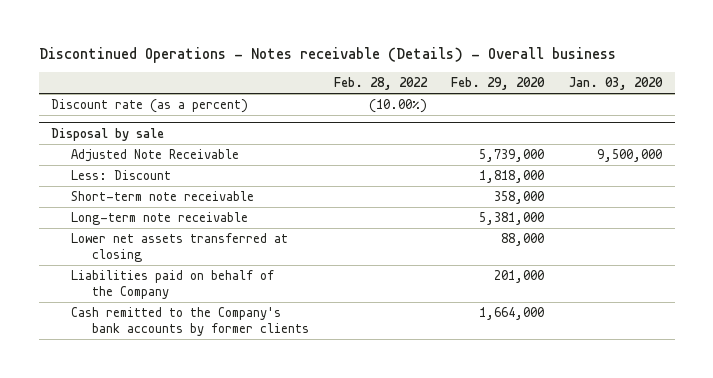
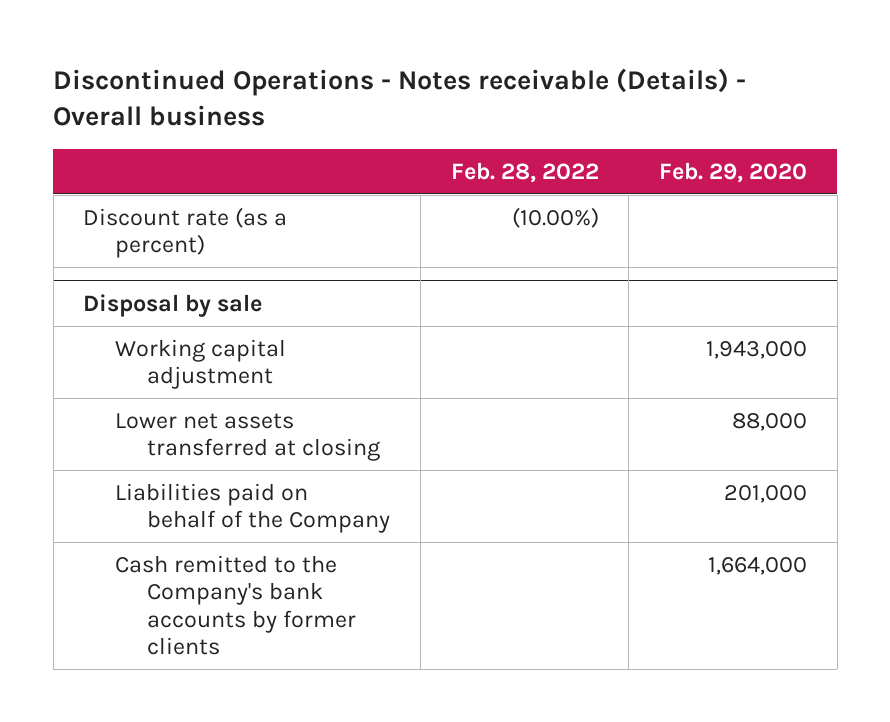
- | Feb. 28, 2022 | Feb. 29, 2020 | Jan. 03, 2020
+ | Feb. 28, 2022 | Feb. 29, 2020
@ Disposal by sale
- Adjusted Note Receivable | | 5,739,000 | 9,500,000
- Less: Discount | | 1,818,000 |
- Short-term note receivable | | 358,000 |
- Long-term note receivable | | 5,381,000 |
+ Working capital adjustment | | 1,943,000

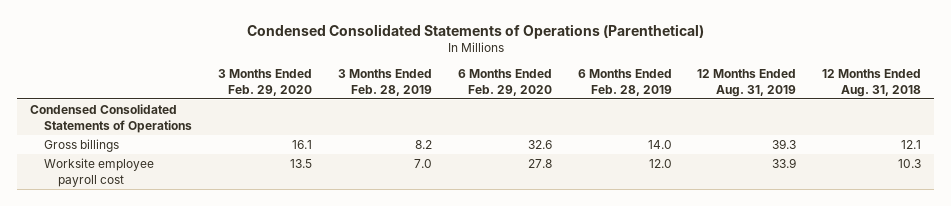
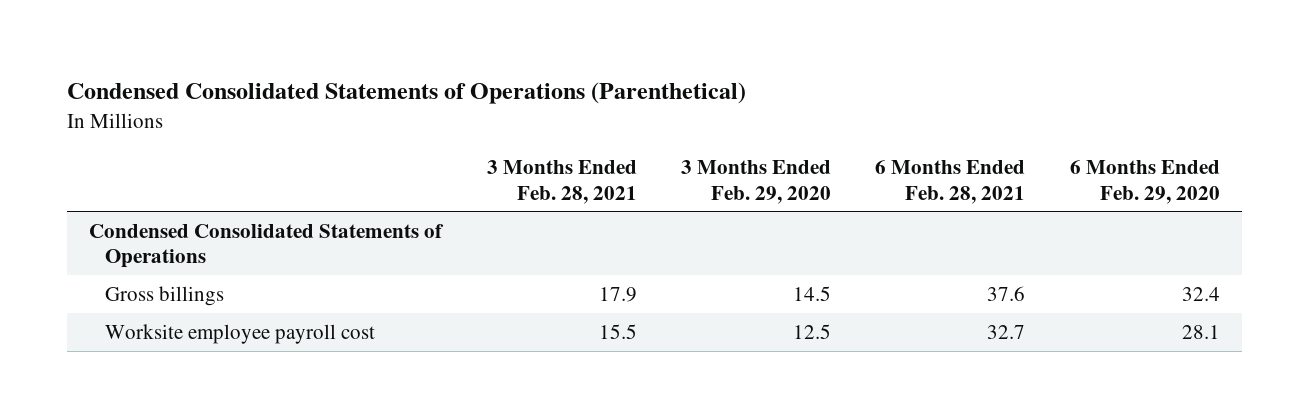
- | 3 Months Ended Feb. 29, 2020 | 3 Months Ended Feb. 28, 2019 | 6 Months Ended Feb. 29, 2020 | 6 Months Ended Feb. 28, 2019 | 12 Months Ended Aug. 31, 2019 | 12 Months Ended Aug. 31, 2018
+ | 3 Months Ended Feb. 28, 2021 | 3 Months Ended Feb. 29, 2020 | 6 Months Ended Feb. 28, 2021 | 6 Months Ended Feb. 29, 2020
- Gross billings | 16.1 | 8.2 | 32.6 | 14.0 | 39.3 | 12.1
- Worksite employee payroll cost | 13.5 | 7.0 | 27.8 | 12.0 | 33.9 | 10.3
+ Gross billings | 17.9 | 14.5 | 37.6 | 32.4
+ Worksite employee payroll cost | 15.5 | 12.5 | 32.7 | 28.1

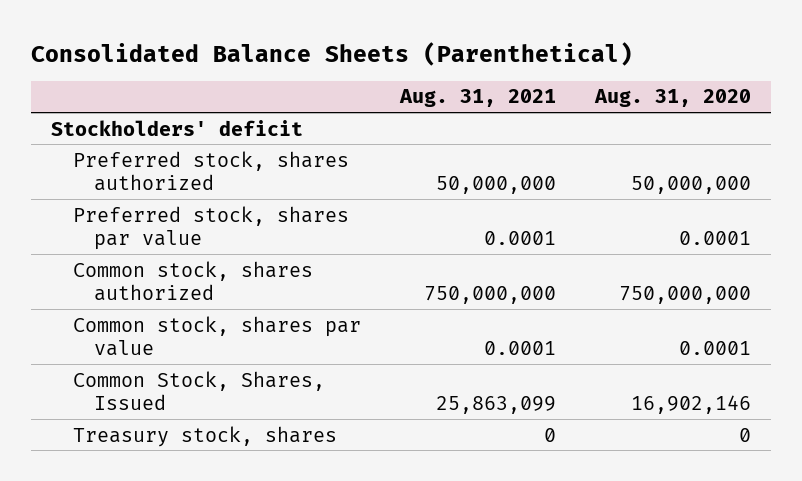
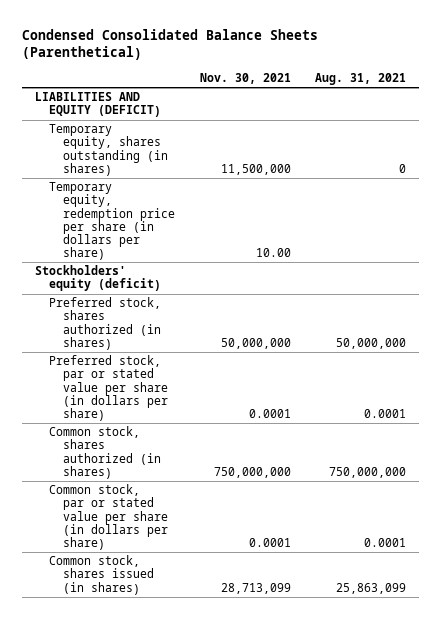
- Consolidated Balance Sheets (Parenthetical)
+ Condensed Consolidated Balance Sheets (Parenthetical)
- | Aug. 31, 2021 | Aug. 31, 2020
+ | Nov. 30, 2021 | Aug. 31, 2021
- Stockholders' deficit
- Preferred stock, shares authorized | 50,000,000 | 50,000,000
- Preferred stock, shares par value | 0.0001 | 0.0001
- Common stock, shares authorized | 750,000,000 | 750,000,000
- Common stock, shares par value | 0.0001 | 0.0001
- Common Stock, Shares, Issued | 25,863,099 | 16,902,146
- Treasury stock, shares | 0 | 0
+ LIABILITIES AND EQUITY (DEFICIT)
+ Temporary equity, shares outstanding (in shares) | 11,500,000 | 0
+ Temporary equity, redemption price per share (in dollars per share) | 10.00 |
+ Stockholders' equity (deficit)
+ Preferred stock, shares authorized (in shares) | 50,000,000 | 50,000,000
+ Preferred stock, par or stated value per share (in dollars per share) | 0.0001 | 0.0001
+ Common stock, shares authorized (in shares) | 750,000,000 | 750,000,000
+ Common stock, par or stated value per share (in dollars per share) | 0.0001 | 0.0001
+ Common stock, shares issued (in shares) | 28,713,099 | 25,863,099

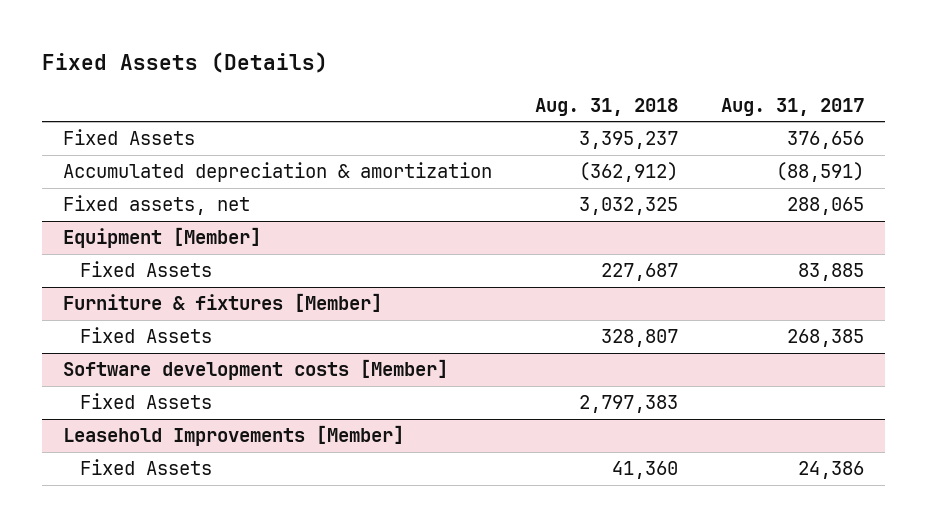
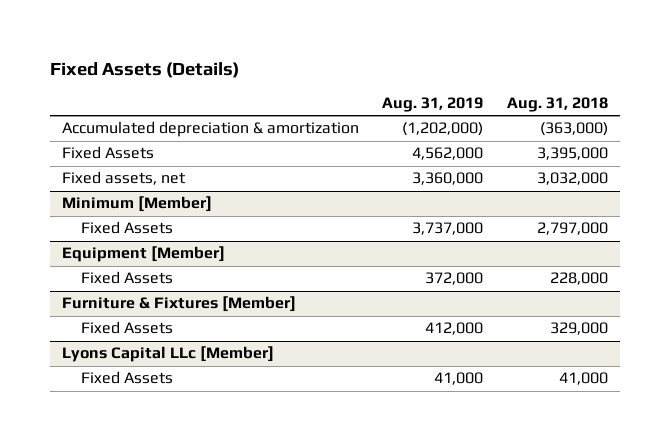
- | Aug. 31, 2018 | Aug. 31, 2017
+ | Aug. 31, 2019 | Aug. 31, 2018
- Fixed Assets | 3,395,237 | 376,656
- Accumulated depreciation & amortization | (362,912) | (88,591)
- Fixed assets, net | 3,032,325 | 288,065
+ Accumulated depreciation & amortization | (1,202,000) | (363,000)
+ Fixed Assets | 4,562,000 | 3,395,000
+ Fixed assets, net | 3,360,000 | 3,032,000
+ Minimum [Member]
+ Fixed Assets | 3,737,000 | 2,797,000
@ Equipment [Member]
- Fixed Assets | 227,687 | 83,885
- Furniture & fixtures [Member]
- Fixed Assets | 328,807 | 268,385
- Software development costs [Member]
- Fixed Assets | 2,797,383 |
- Leasehold Improvements [Member]
- Fixed Assets | 41,360 | 24,386
@ Equipment [Member]
+ Fixed Assets | 372,000 | 228,000
+ Furniture & Fixtures [Member]
+ Fixed Assets | 412,000 | 329,000
+ Lyons Capital LLc [Member]
+ Fixed Assets | 41,000 | 41,000

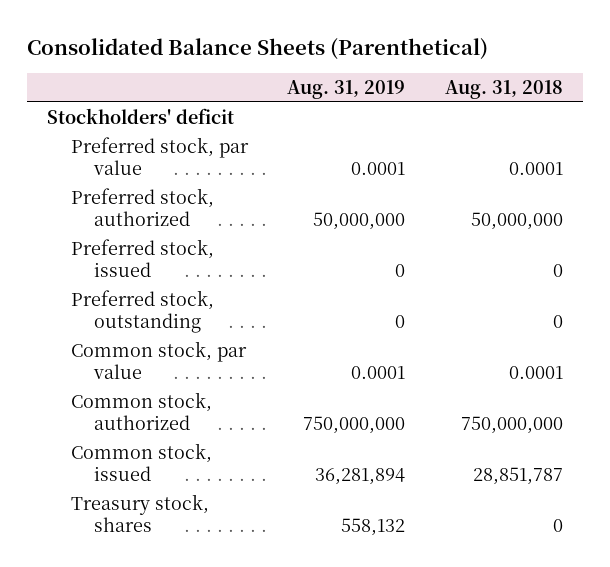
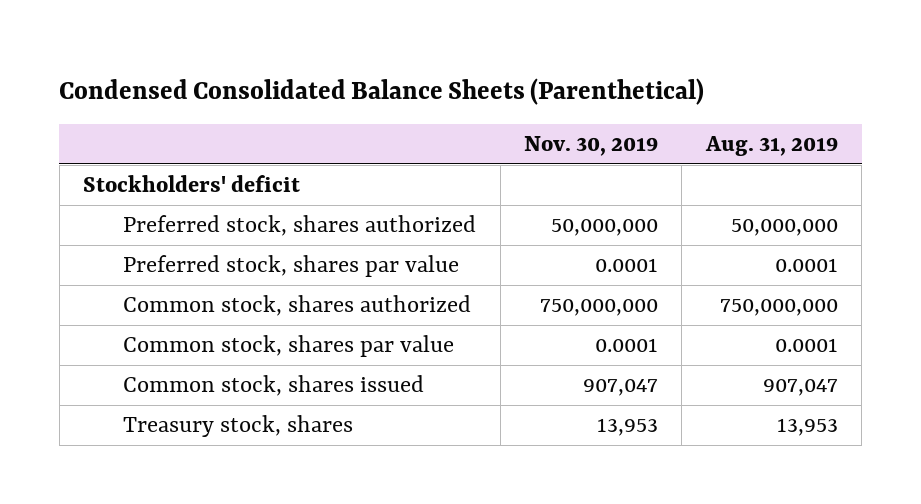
- Consolidated Balance Sheets (Parenthetical)
+ Condensed Consolidated Balance Sheets (Parenthetical)
- | Aug. 31, 2019 | Aug. 31, 2018
+ | Nov. 30, 2019 | Aug. 31, 2019
- Preferred stock, par value | 0.0001 | 0.0001
- Preferred stock, authorized | 50,000,000 | 50,000,000
- Preferred stock, issued | 0 | 0
- Preferred stock, outstanding | 0 | 0
- Common stock, par value | 0.0001 | 0.0001
- Common stock, authorized | 750,000,000 | 750,000,000
- Common stock, issued | 36,281,894 | 28,851,787
- Treasury stock, shares | 558,132 | 0
+ Preferred stock, shares authorized | 50,000,000 | 50,000,000
+ Preferred stock, shares par value | 0.0001 | 0.0001
+ Common stock, shares authorized | 750,000,000 | 750,000,000
+ Common stock, shares par value | 0.0001 | 0.0001
+ Common stock, shares issued | 907,047 | 907,047
+ Treasury stock, shares | 13,953 | 13,953

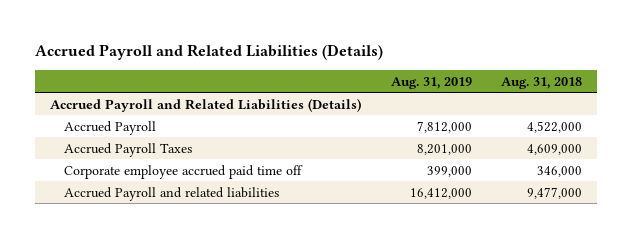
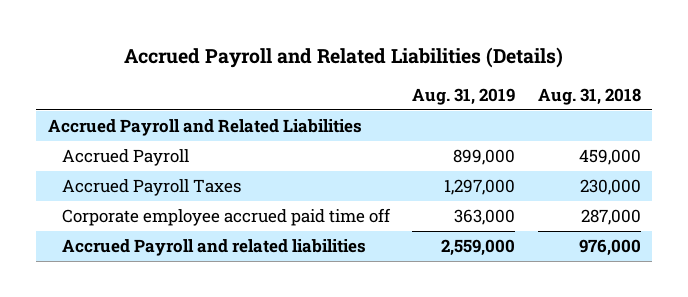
- Accrued Payroll and Related Liabilities (Details)
- Accrued Payroll | 7,812,000 | 4,522,000
- Accrued Payroll Taxes | 8,201,000 | 4,609,000
- Corporate employee accrued paid time off | 399,000 | 346,000
- Accrued Payroll and related liabilities | 16,412,000 | 9,477,000
+ Accrued Payroll and Related Liabilities
+ Accrued Payroll | 899,000 | 459,000
+ Accrued Payroll Taxes | 1,297,000 | 230,000
+ Corporate employee accrued paid time off | 363,000 | 287,000
+ Accrued Payroll and related liabilities | 2,559,000 | 976,000

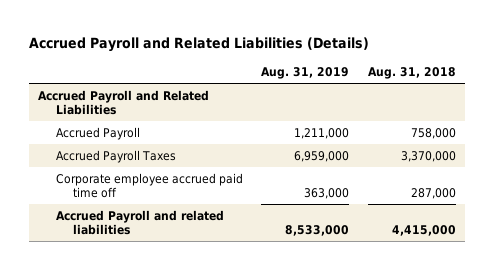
- Accrued Payroll | 899,000 | 459,000
- Accrued Payroll Taxes | 1,297,000 | 230,000
+ Accrued Payroll | 1,211,000 | 758,000
+ Accrued Payroll Taxes | 6,959,000 | 3,370,000
- Accrued Payroll and related liabilities | 2,559,000 | 976,000
+ Accrued Payroll and related liabilities | 8,533,000 | 4,415,000

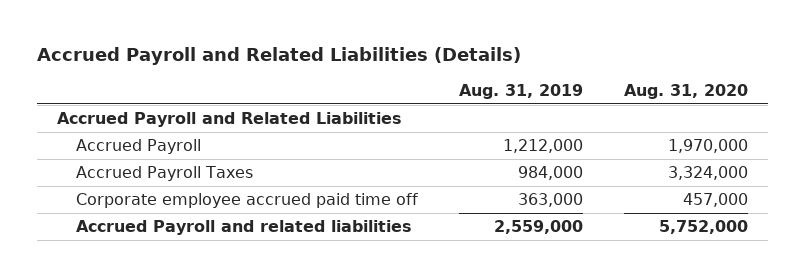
- | Aug. 31, 2019 | Aug. 31, 2018
+ | Aug. 31, 2019 | Aug. 31, 2020
- Accrued Payroll | 1,211,000 | 758,000
- Accrued Payroll Taxes | 6,959,000 | 3,370,000
+ Accrued Payroll | 1,212,000 | 1,970,000
+ Accrued Payroll Taxes | 984,000 | 3,324,000
- Accrued Payroll and related liabilities | 8,533,000 | 4,415,000
+ Accrued Payroll and related liabilities | 2,559,000 | 5,752,000

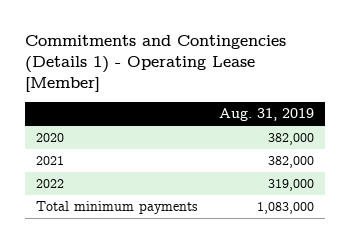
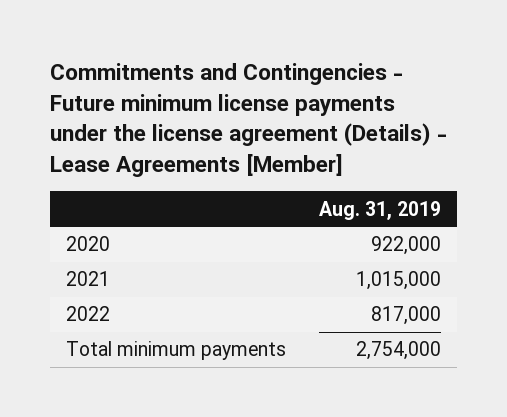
- Commitments and Contingencies (Details 1) - Operating Lease [Member]
+ Commitments and Contingencies - Future minimum license payments under the license agreement (Details) - Lease Agreements [Member]
- 2020 | 382,000
- 2021 | 382,000
- 2022 | 319,000
- Total minimum payments | 1,083,000
+ 2020 | 922,000
+ 2021 | 1,015,000
+ 2022 | 817,000
+ Total minimum payments | 2,754,000

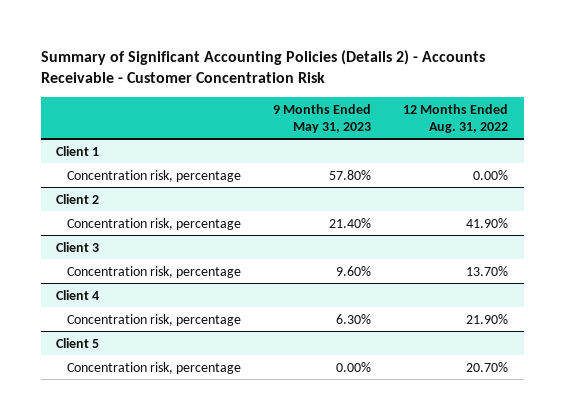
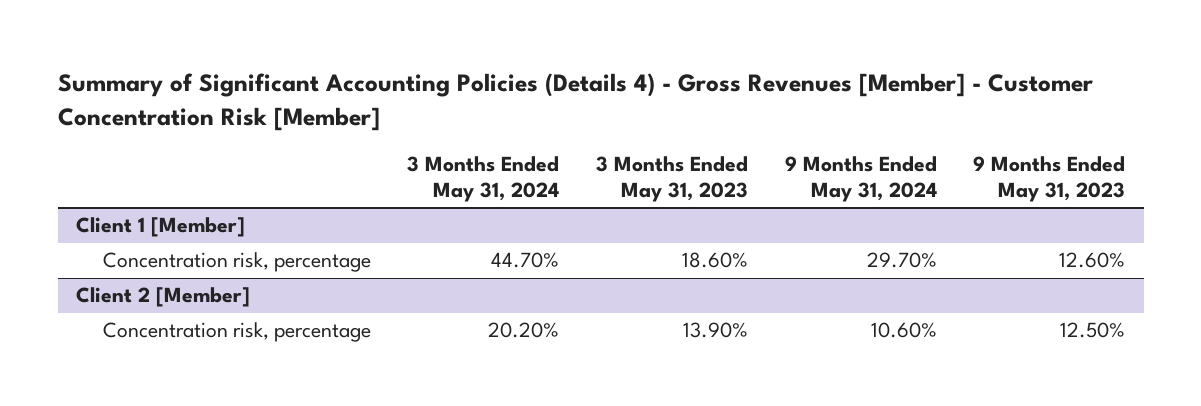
- Summary of Significant Accounting Policies (Details 2) - Accounts Receivable - Customer Concentration Risk
+ Summary of Significant Accounting Policies (Details 4) - Gross Revenues [Member] - Customer Concentration Risk [Member]
- | 9 Months Ended May 31, 2023 | 12 Months Ended Aug. 31, 2022
+ | 3 Months Ended May 31, 2024 | 3 Months Ended May 31, 2023 | 9 Months Ended May 31, 2024 | 9 Months Ended May 31, 2023
- Client 1
- Concentration risk, percentage | 57.80% | 0.00%
- Client 2
- Concentration risk, percentage | 21.40% | 41.90%
- Client 3
- Concentration risk, percentage | 9.60% | 13.70%
- Client 4
- Concentration risk, percentage | 6.30% | 21.90%
- Client 5
- Concentration risk, percentage | 0.00% | 20.70%
+ Client 1 [Member]
+ Concentration risk, percentage | 44.70% | 18.60% | 29.70% | 12.60%
+ Client 2 [Member]
+ Concentration risk, percentage | 20.20% | 13.90% | 10.60% | 12.50%

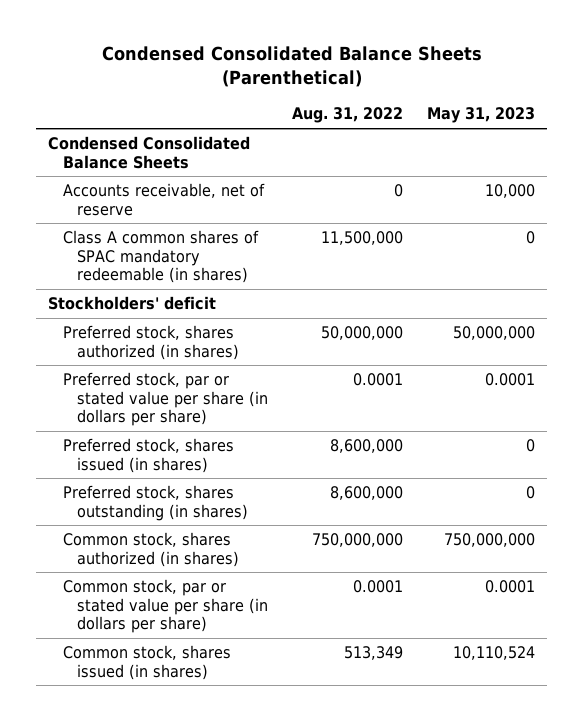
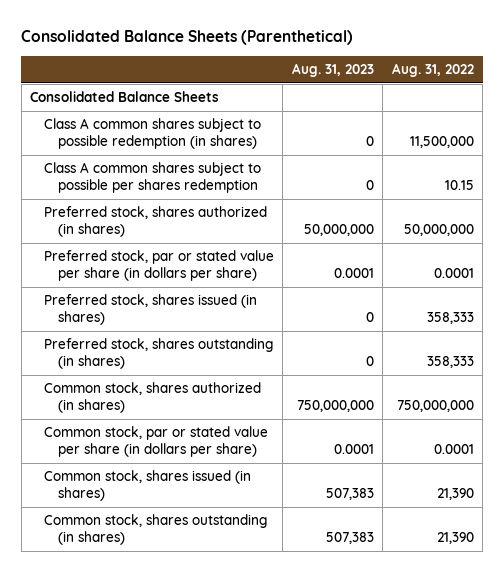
- Condensed Consolidated Balance Sheets (Parenthetical)
+ Consolidated Balance Sheets (Parenthetical)
- | Aug. 31, 2022 | May 31, 2023
+ | Aug. 31, 2023 | Aug. 31, 2022
- Condensed Consolidated Balance Sheets
- Accounts receivable, net of reserve | 0 | 10,000
- Class A common shares of SPAC mandatory redeemable (in shares) | 11,500,000 | 0
- Stockholders' deficit
+ Consolidated Balance Sheets
+ Class A common shares subject to possible redemption (in shares) | 0 | 11,500,000
+ Class A common shares subject to possible per shares redemption | 0 | 10.15
- Preferred stock, shares issued (in shares) | 8,600,000 | 0
- Preferred stock, shares outstanding (in shares) | 8,600,000 | 0
+ Preferred stock, shares issued (in shares) | 0 | 358,333
+ Preferred stock, shares outstanding (in shares) | 0 | 358,333
- Common stock, shares issued (in shares) | 513,349 | 10,110,524
+ Common stock, shares issued (in shares) | 507,383 | 21,390
+ Common stock, shares outstanding (in shares) | 507,383 | 21,390

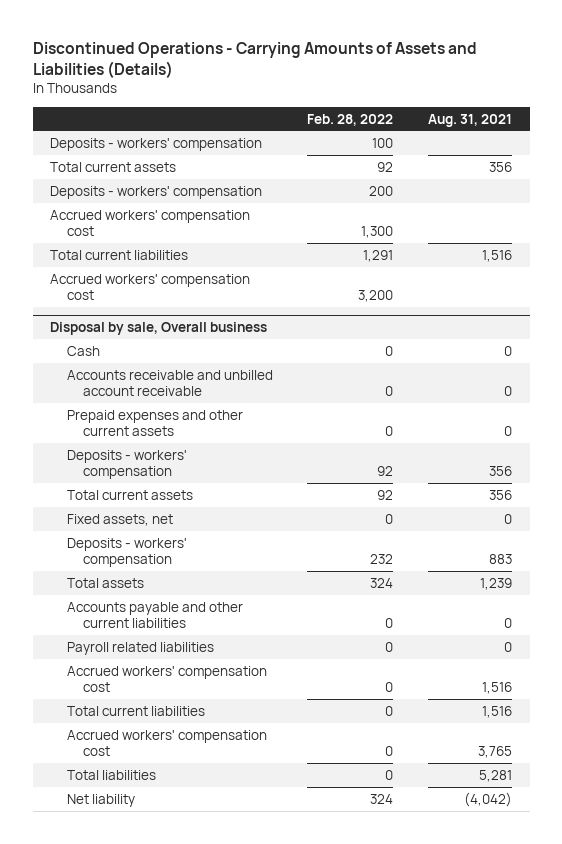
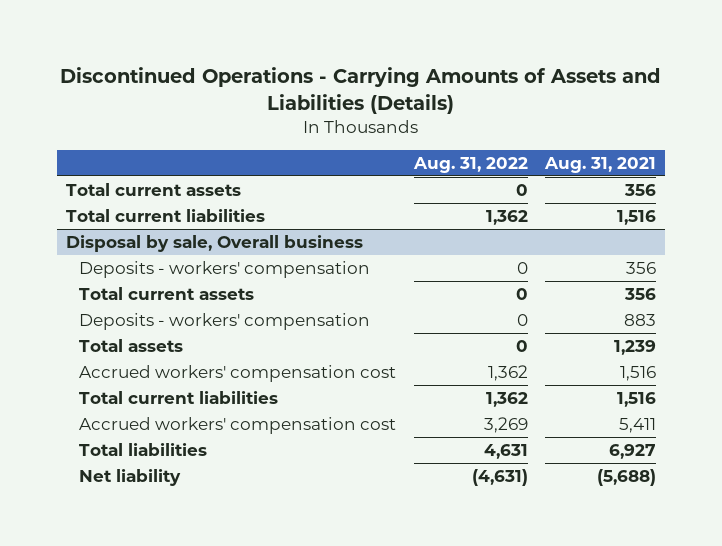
- | Feb. 28, 2022 | Aug. 31, 2021
+ | Aug. 31, 2022 | Aug. 31, 2021
- Deposits - workers' compensation | 100 |
- Deposits - workers' compensation | 200 |
- Accrued workers' compensation cost | 1,300 |
- Accrued workers' compensation cost | 3,200 |
@ Disposal by sale, Overall business
- Cash | 0 | 0
- Accounts receivable and unbilled account receivable | 0 | 0
- Prepaid expenses and other current assets | 0 | 0
- Fixed assets, net | 0 | 0
- Accounts payable and other current liabilities | 0 | 0
- Payroll related liabilities | 0 | 0
- Accrued workers' compensation cost | 0 | 3,765
- Total liabilities | 0 | 5,281
- Net liability | 324 | (4,042)
+ Accrued workers' compensation cost | 3,269 | 5,411
+ Total liabilities | 4,631 | 6,927
+ Net liability | (4,631) | (5,688)

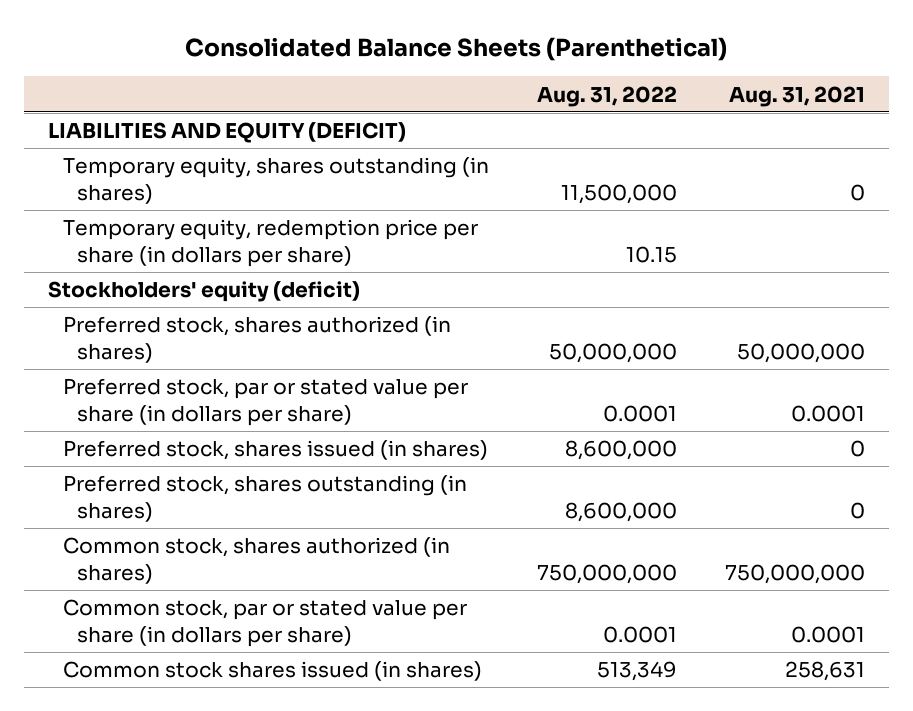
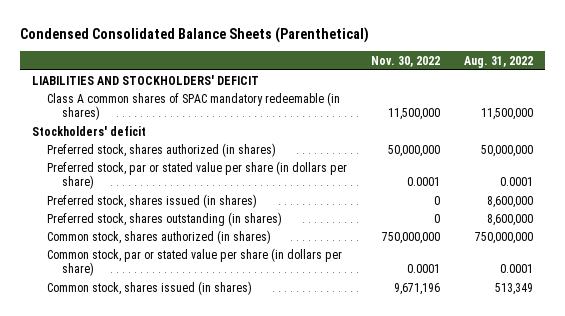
- Consolidated Balance Sheets (Parenthetical)
+ Condensed Consolidated Balance Sheets (Parenthetical)
- | Aug. 31, 2022 | Aug. 31, 2021
+ | Nov. 30, 2022 | Aug. 31, 2022
- LIABILITIES AND EQUITY (DEFICIT)
- Temporary equity, shares outstanding (in shares) | 11,500,000 | 0
- Temporary equity, redemption price per share (in dollars per share) | 10.15 |
- Stockholders' equity (deficit)
+ LIABILITIES AND STOCKHOLDERS' DEFICIT
+ Class A common shares of SPAC mandatory redeemable (in shares) | 11,500,000 | 11,500,000
+ Stockholders' deficit
- Common stock shares issued (in shares) | 513,349 | 258,631
+ Common stock, shares issued (in shares) | 9,671,196 | 513,349

